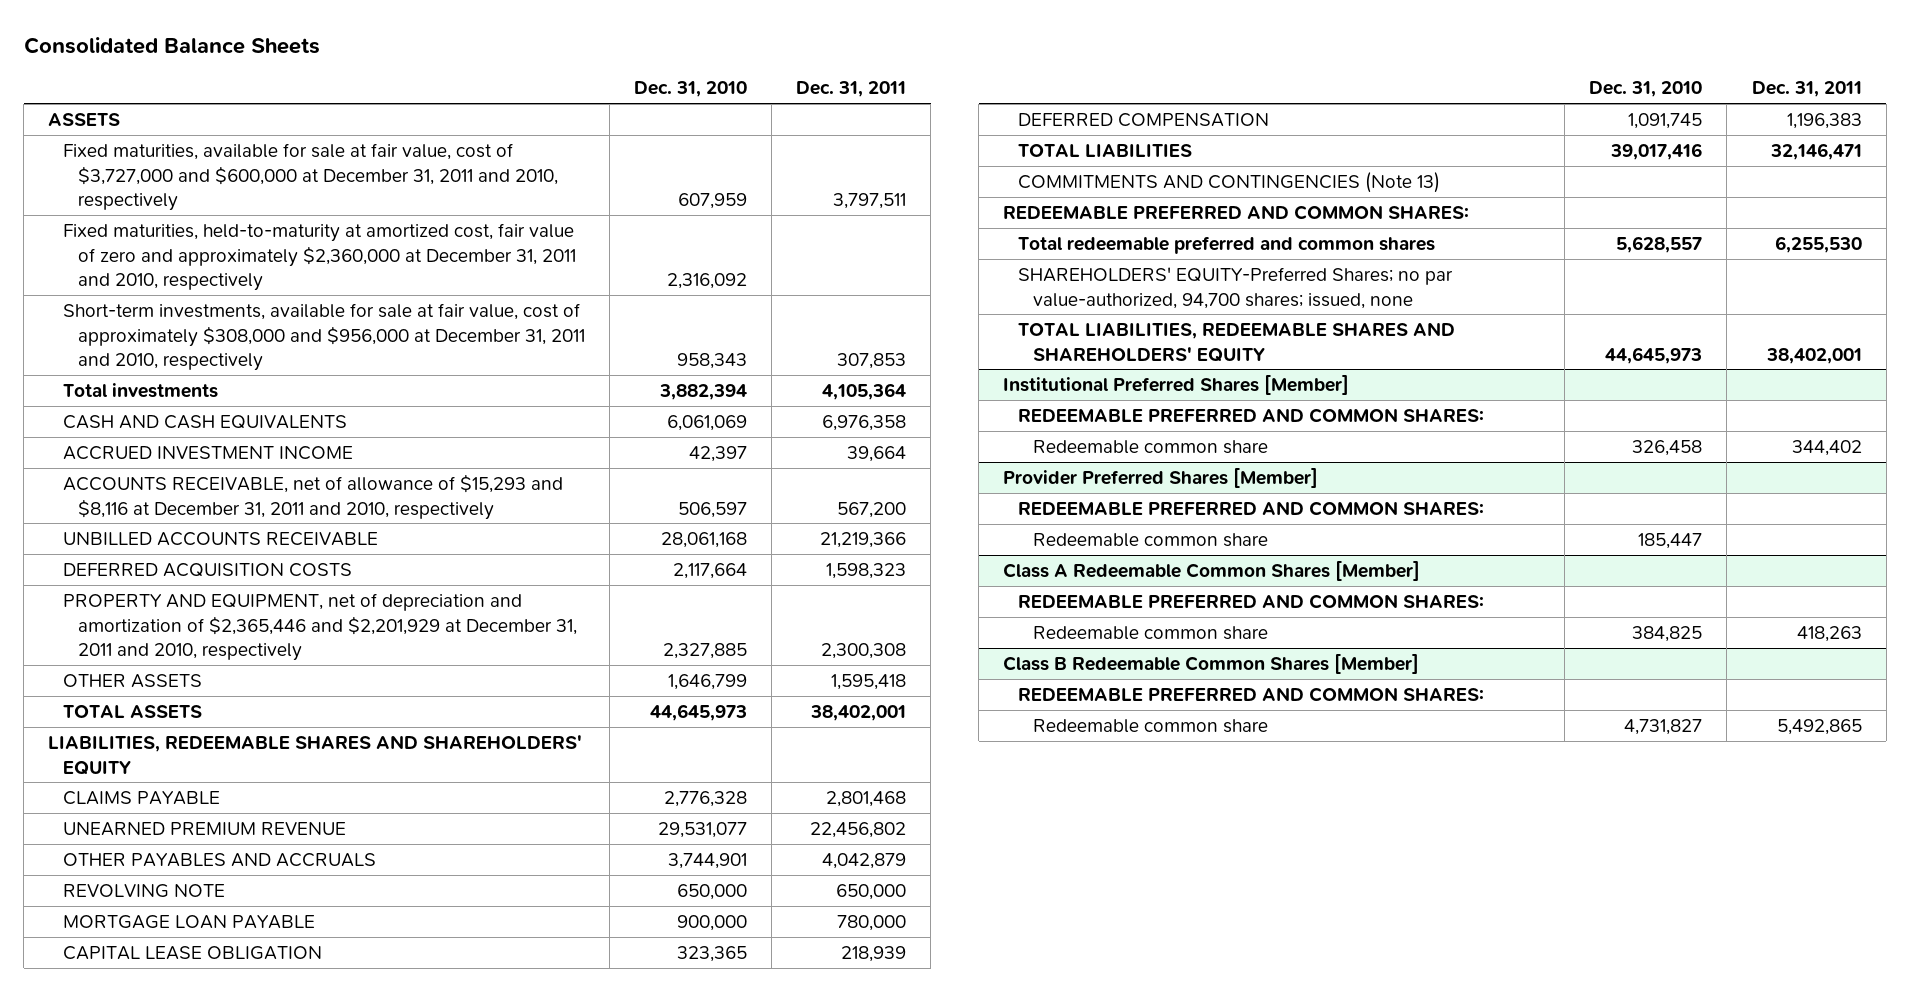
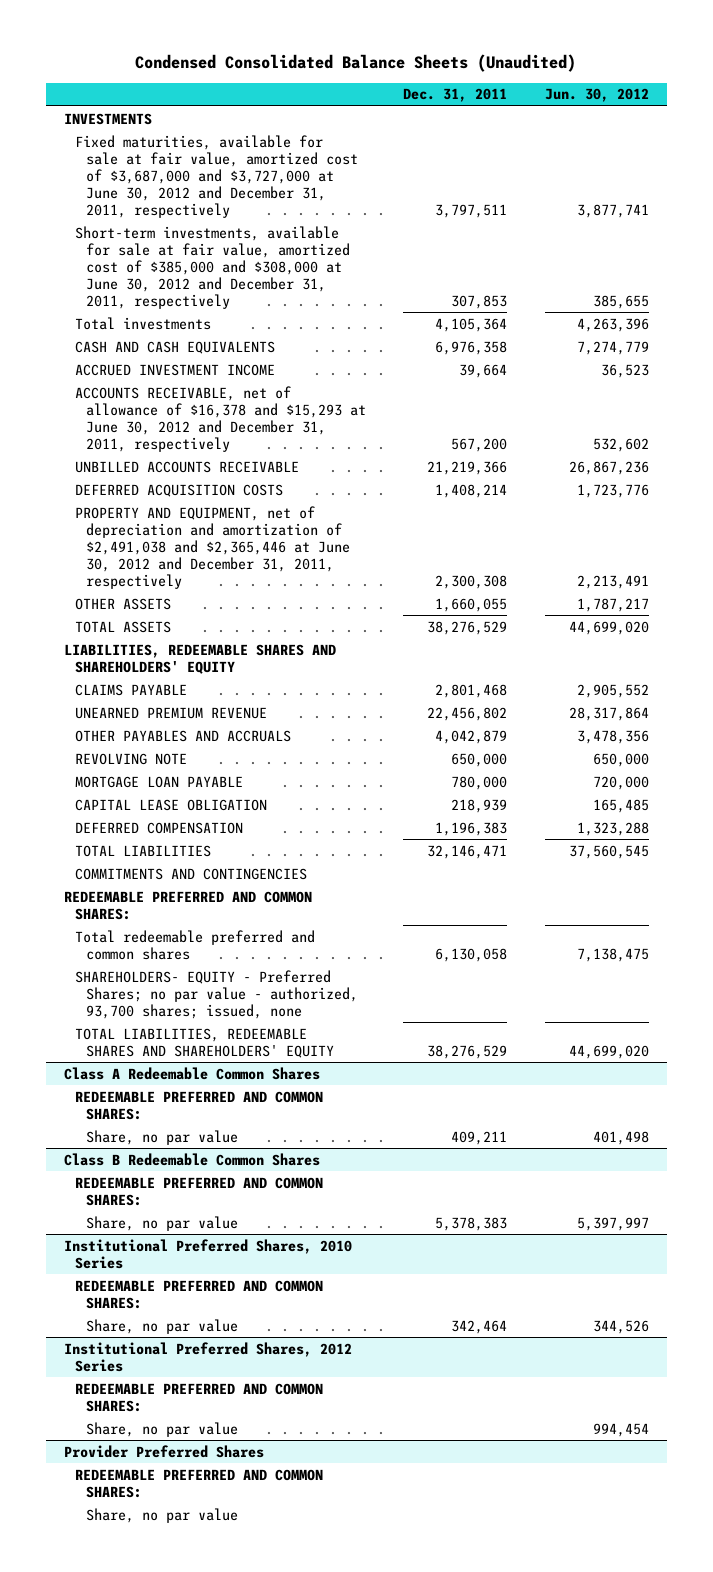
- Consolidated Balance Sheets
+ Condensed Consolidated Balance Sheets (Unaudited)
- | Dec. 31, 2010 | Dec. 31, 2011
+ | Dec. 31, 2011 | Jun. 30, 2012
- ASSETS
- Fixed maturities, available for sale at fair value, cost of $3,727,000 and $600,000 at December 31, 2011 and 2010, respectively | 607,959 | 3,797,511
- Fixed maturities, held-to-maturity at amortized cost, fair value of zero and approximately $2,360,000 at December 31, 2011 and 2010, respectively | 2,316,092 |
- Short-term investments, available for sale at fair value, cost of approximately $308,000 and $956,000 at December 31, 2011 and 2010, respectively | 958,343 | 307,853
+ INVESTMENTS
+ Fixed maturities, available for sale at fair value, amortized cost of $3,687,000 and $3,727,000 at June 30, 2012 and December 31, 2011, respectively | 3,797,511 | 3,877,741
+ Short-term investments, available for sale at fair value, amortized cost of $385,000 and $308,000 at June 30, 2012 and December 31, 2011, respectively | 307,853 | 385,655
- ACCOUNTS RECEIVABLE, net of allowance of $15,293 and $8,116 at December 31, 2011 and 2010, respectively | 506,597 | 567,200
+ ACCOUNTS RECEIVABLE, net of allowance of $16,378 and $15,293 at June 30, 2012 and December 31, 2011, respectively | 567,200 | 532,602
- DEFERRED ACQUISITION COSTS | 2,117,664 | 1,598,323
- PROPERTY AND EQUIPMENT, net of depreciation and amortization of $2,365,446 and $2,201,929 at December 31, 2011 and 2010, respectively | 2,327,885 | 2,300,308
- OTHER ASSETS | 1,646,799 | 1,595,418
- TOTAL ASSETS | 44,645,973 | 38,402,001
+ DEFERRED ACQUISITION COSTS | 1,408,214 | 1,723,776
+ PROPERTY AND EQUIPMENT, net of depreciation and amortization of $2,491,038 and $2,365,446 at June 30, 2012 and December 31, 2011, respectively | 2,300,308 | 2,213,491
+ OTHER ASSETS | 1,660,055 | 1,787,217
+ TOTAL ASSETS | 38,276,529 | 44,699,020
- COMMITMENTS AND CONTINGENCIES (Note 13)
+ COMMITMENTS AND CONTINGENCIES
- Total redeemable preferred and common shares | 5,628,557 | 6,255,530
- SHAREHOLDERS' EQUITY-Preferred Shares; no par value-authorized, 94,700 shares; issued, none
- TOTAL LIABILITIES, REDEEMABLE SHARES AND SHAREHOLDERS' EQUITY | 44,645,973 | 38,402,001
- Institutional Preferred Shares [Member]
+ Total redeemable preferred and common shares | 6,130,058 | 7,138,475
+ SHAREHOLDERS- EQUITY - Preferred Shares; no par value - authorized, 93,700 shares; issued, none
+ TOTAL LIABILITIES, REDEEMABLE SHARES AND SHAREHOLDERS' EQUITY | 38,276,529 | 44,699,020
+ Class A Redeemable Common Shares
- Redeemable common share | 326,458 | 344,402
- Provider Preferred Shares [Member]
+ Share, no par value | 409,211 | 401,498
+ Class B Redeemable Common Shares
- Redeemable common share | 185,447 |
- Class A Redeemable Common Shares [Member]
+ Share, no par value | 5,378,383 | 5,397,997
+ Institutional Preferred Shares, 2010 Series
- Redeemable common share | 384,825 | 418,263
- Class B Redeemable Common Shares [Member]
+ Share, no par value | 342,464 | 344,526
+ Institutional Preferred Shares, 2012 Series
- Redeemable common share | 4,731,827 | 5,492,865
+ Share, no par value | | 994,454
+ Provider Preferred Shares
+ REDEEMABLE PREFERRED AND COMMON SHARES:
+ Share, no par value

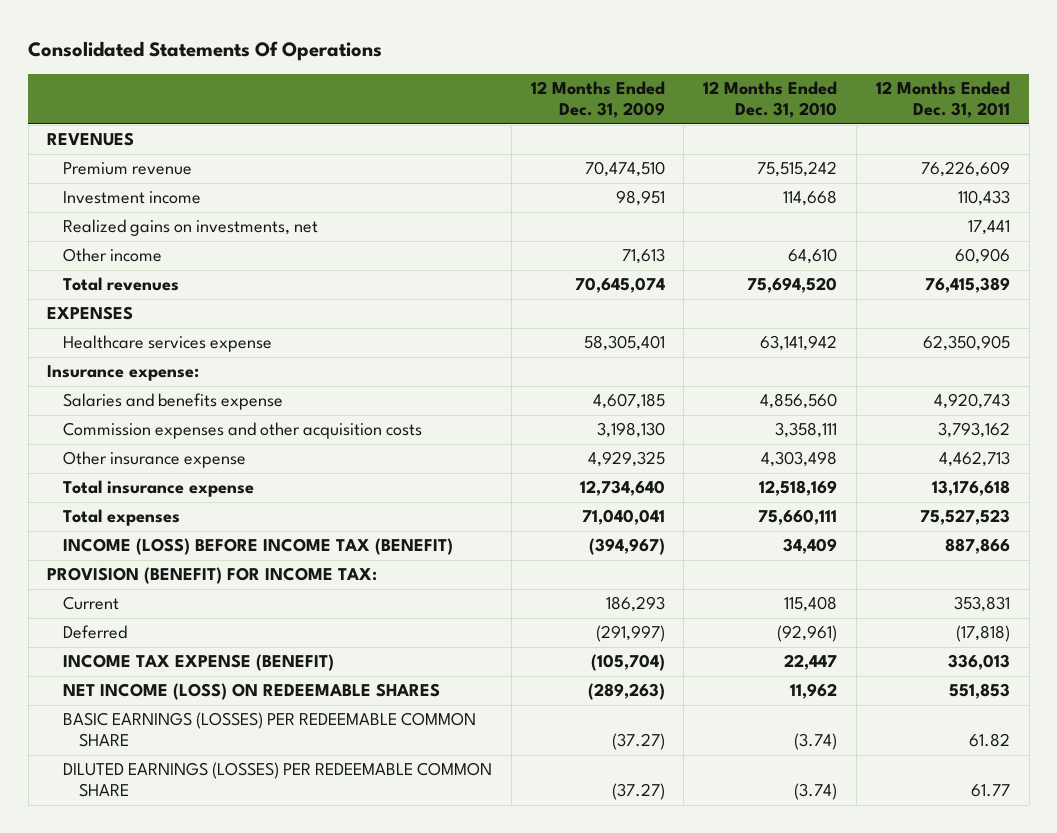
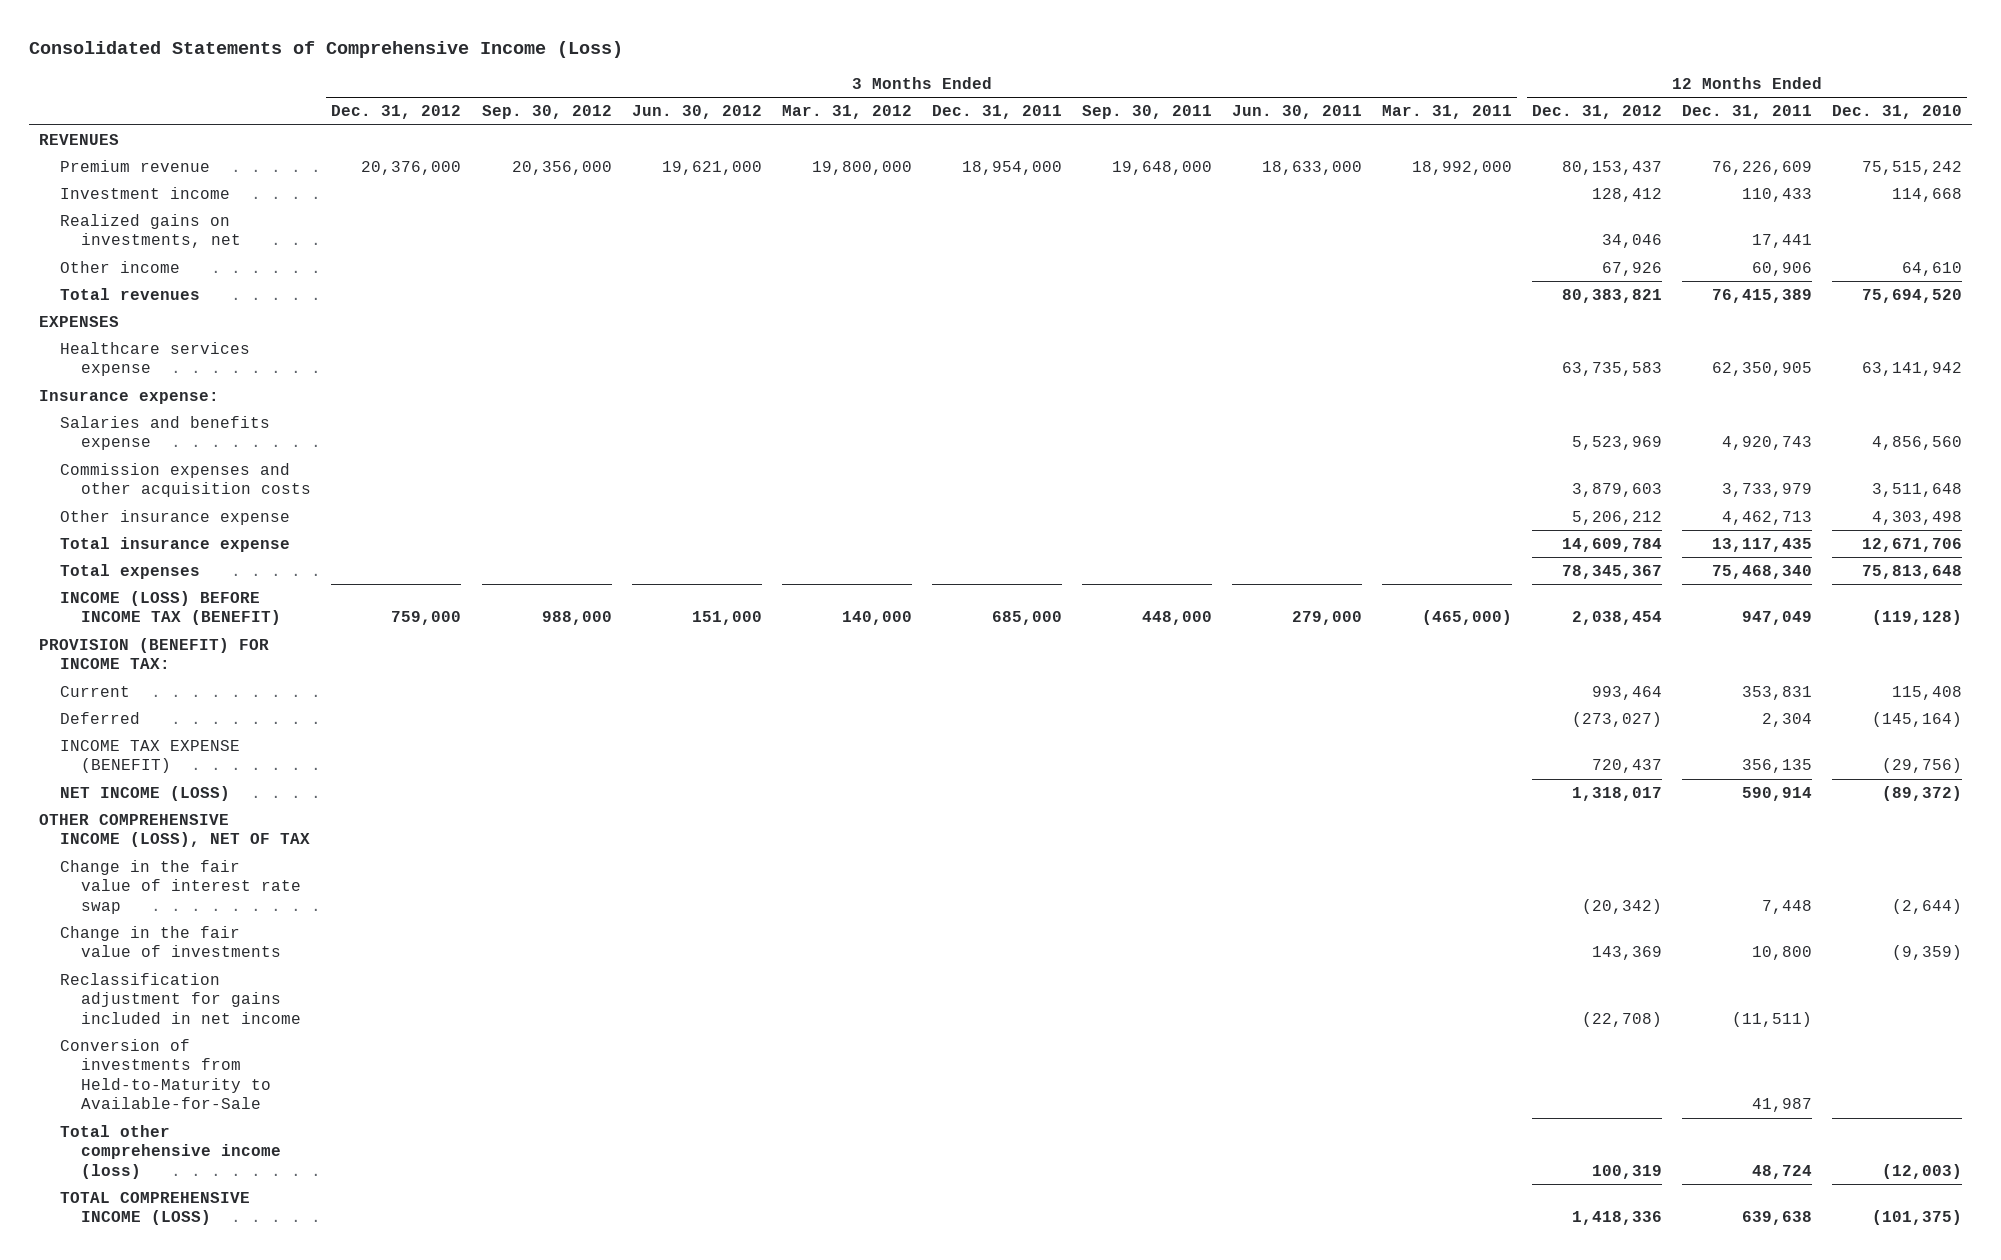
- Consolidated Statements Of Operations
+ Consolidated Statements of Comprehensive Income (Loss)
- | 12 Months Ended Dec. 31, 2009 | 12 Months Ended Dec. 31, 2010 | 12 Months Ended Dec. 31, 2011
+ | 3 Months Ended Dec. 31, 2012 | 3 Months Ended Sep. 30, 2012 | 3 Months Ended Jun. 30, 2012 | 3 Months Ended Mar. 31, 2012 | 3 Months Ended Dec. 31, 2011 | 3 Months Ended Sep. 30, 2011 | 3 Months Ended Jun. 30, 2011 | 3 Months Ended Mar. 31, 2011 | 12 Months Ended Dec. 31, 2012 | 12 Months Ended Dec. 31, 2011 | 12 Months Ended Dec. 31, 2010
- Commission expenses and other acquisition costs | 3,198,130 | 3,358,111 | 3,793,162
+ Commission expenses and other acquisition costs | | | | | | | | | 3,879,603 | 3,733,979 | 3,511,648
- Total insurance expense | 12,734,640 | 12,518,169 | 13,176,618
- Total expenses | 71,040,041 | 75,660,111 | 75,527,523
- INCOME (LOSS) BEFORE INCOME TAX (BENEFIT) | (394,967) | 34,409 | 887,866
+ Total insurance expense | | | | | | | | | 14,609,784 | 13,117,435 | 12,671,706
+ Total expenses | | | | | | | | | 78,345,367 | 75,468,340 | 75,813,648
+ INCOME (LOSS) BEFORE INCOME TAX (BENEFIT) | 759,000 | 988,000 | 151,000 | 140,000 | 685,000 | 448,000 | 279,000 | (465,000) | 2,038,454 | 947,049 | (119,128)
- Deferred | (291,997) | (92,961) | (17,818)
- INCOME TAX EXPENSE (BENEFIT) | (105,704) | 22,447 | 336,013
- NET INCOME (LOSS) ON REDEEMABLE SHARES | (289,263) | 11,962 | 551,853
- BASIC EARNINGS (LOSSES) PER REDEEMABLE COMMON SHARE | (37.27) | (3.74) | 61.82
- DILUTED EARNINGS (LOSSES) PER REDEEMABLE COMMON SHARE | (37.27) | (3.74) | 61.77
+ Deferred | | | | | | | | | (273,027) | 2,304 | (145,164)
+ INCOME TAX EXPENSE (BENEFIT) | | | | | | | | | 720,437 | 356,135 | (29,756)
+ NET INCOME (LOSS) | | | | | | | | | 1,318,017 | 590,914 | (89,372)
+ OTHER COMPREHENSIVE INCOME (LOSS), NET OF TAX
+ Change in the fair value of interest rate swap | | | | | | | | | (20,342) | 7,448 | (2,644)
+ Change in the fair value of investments | | | | | | | | | 143,369 | 10,800 | (9,359)
+ Reclassification adjustment for gains included in net income | | | | | | | | | (22,708) | (11,511) |
+ Conversion of investments from Held-to-Maturity to Available-for-Sale | | | | | | | | | | 41,987 |
+ Total other comprehensive income (loss) | | | | | | | | | 100,319 | 48,724 | (12,003)
+ TOTAL COMPREHENSIVE INCOME (LOSS) | | | | | | | | | 1,418,336 | 639,638 | (101,375)

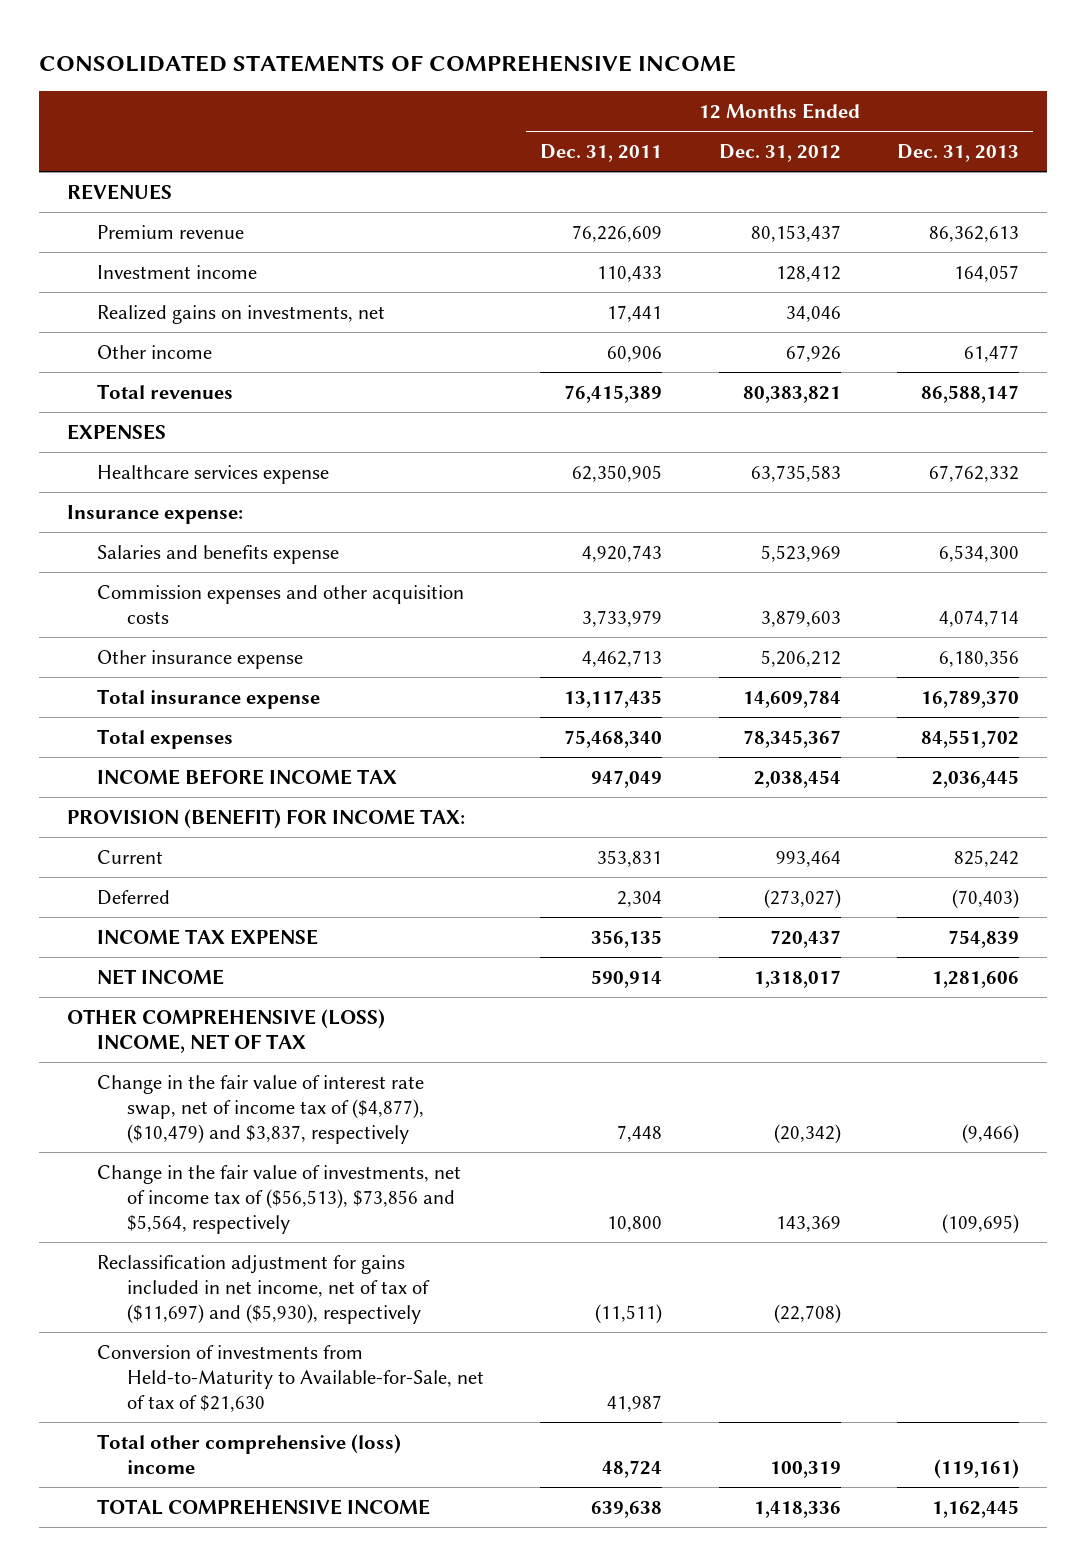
- Consolidated Statements of Comprehensive Income (Loss)
+ CONSOLIDATED STATEMENTS OF COMPREHENSIVE INCOME
- | 3 Months Ended Dec. 31, 2012 | 3 Months Ended Sep. 30, 2012 | 3 Months Ended Jun. 30, 2012 | 3 Months Ended Mar. 31, 2012 | 3 Months Ended Dec. 31, 2011 | 3 Months Ended Sep. 30, 2011 | 3 Months Ended Jun. 30, 2011 | 3 Months Ended Mar. 31, 2011 | 12 Months Ended Dec. 31, 2012 | 12 Months Ended Dec. 31, 2011 | 12 Months Ended Dec. 31, 2010
+ | 12 Months Ended Dec. 31, 2011 | 12 Months Ended Dec. 31, 2012 | 12 Months Ended Dec. 31, 2013
- INCOME (LOSS) BEFORE INCOME TAX (BENEFIT) | 759,000 | 988,000 | 151,000 | 140,000 | 685,000 | 448,000 | 279,000 | (465,000) | 2,038,454 | 947,049 | (119,128)
+ INCOME BEFORE INCOME TAX | 947,049 | 2,038,454 | 2,036,445
- INCOME TAX EXPENSE (BENEFIT) | | | | | | | | | 720,437 | 356,135 | (29,756)
- NET INCOME (LOSS) | | | | | | | | | 1,318,017 | 590,914 | (89,372)
- OTHER COMPREHENSIVE INCOME (LOSS), NET OF TAX
- Change in the fair value of interest rate swap | | | | | | | | | (20,342) | 7,448 | (2,644)
- Change in the fair value of investments | | | | | | | | | 143,369 | 10,800 | (9,359)
- Reclassification adjustment for gains included in net income | | | | | | | | | (22,708) | (11,511) |
- Conversion of investments from Held-to-Maturity to Available-for-Sale | | | | | | | | | | 41,987 |
- Total other comprehensive income (loss) | | | | | | | | | 100,319 | 48,724 | (12,003)
- TOTAL COMPREHENSIVE INCOME (LOSS) | | | | | | | | | 1,418,336 | 639,638 | (101,375)
+ INCOME TAX EXPENSE | 356,135 | 720,437 | 754,839
+ NET INCOME | 590,914 | 1,318,017 | 1,281,606
+ OTHER COMPREHENSIVE (LOSS) INCOME, NET OF TAX
+ Change in the fair value of interest rate swap, net of income tax of ($4,877), ($10,479) and $3,837, respectively | 7,448 | (20,342) | (9,466)
+ Change in the fair value of investments, net of income tax of ($56,513), $73,856 and $5,564, respectively | 10,800 | 143,369 | (109,695)
+ Reclassification adjustment for gains included in net income, net of tax of ($11,697) and ($5,930), respectively | (11,511) | (22,708) |
+ Conversion of investments from Held-to-Maturity to Available-for-Sale, net of tax of $21,630 | 41,987 | |
+ Total other comprehensive (loss) income | 48,724 | 100,319 | (119,161)
+ TOTAL COMPREHENSIVE INCOME | 639,638 | 1,418,336 | 1,162,445

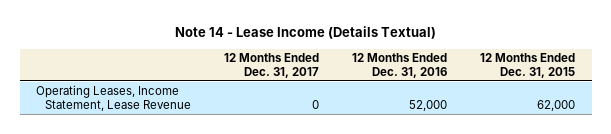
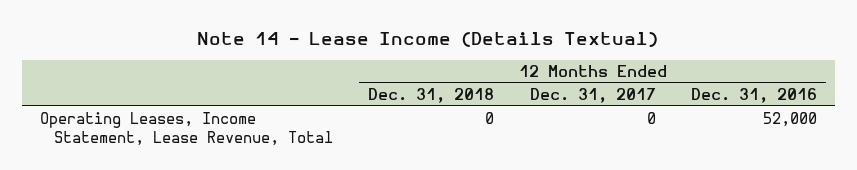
- | 12 Months Ended Dec. 31, 2017 | 12 Months Ended Dec. 31, 2016 | 12 Months Ended Dec. 31, 2015
+ | 12 Months Ended Dec. 31, 2018 | 12 Months Ended Dec. 31, 2017 | 12 Months Ended Dec. 31, 2016
- Operating Leases, Income Statement, Lease Revenue | 0 | 52,000 | 62,000
+ Operating Leases, Income Statement, Lease Revenue, Total | 0 | 0 | 52,000

